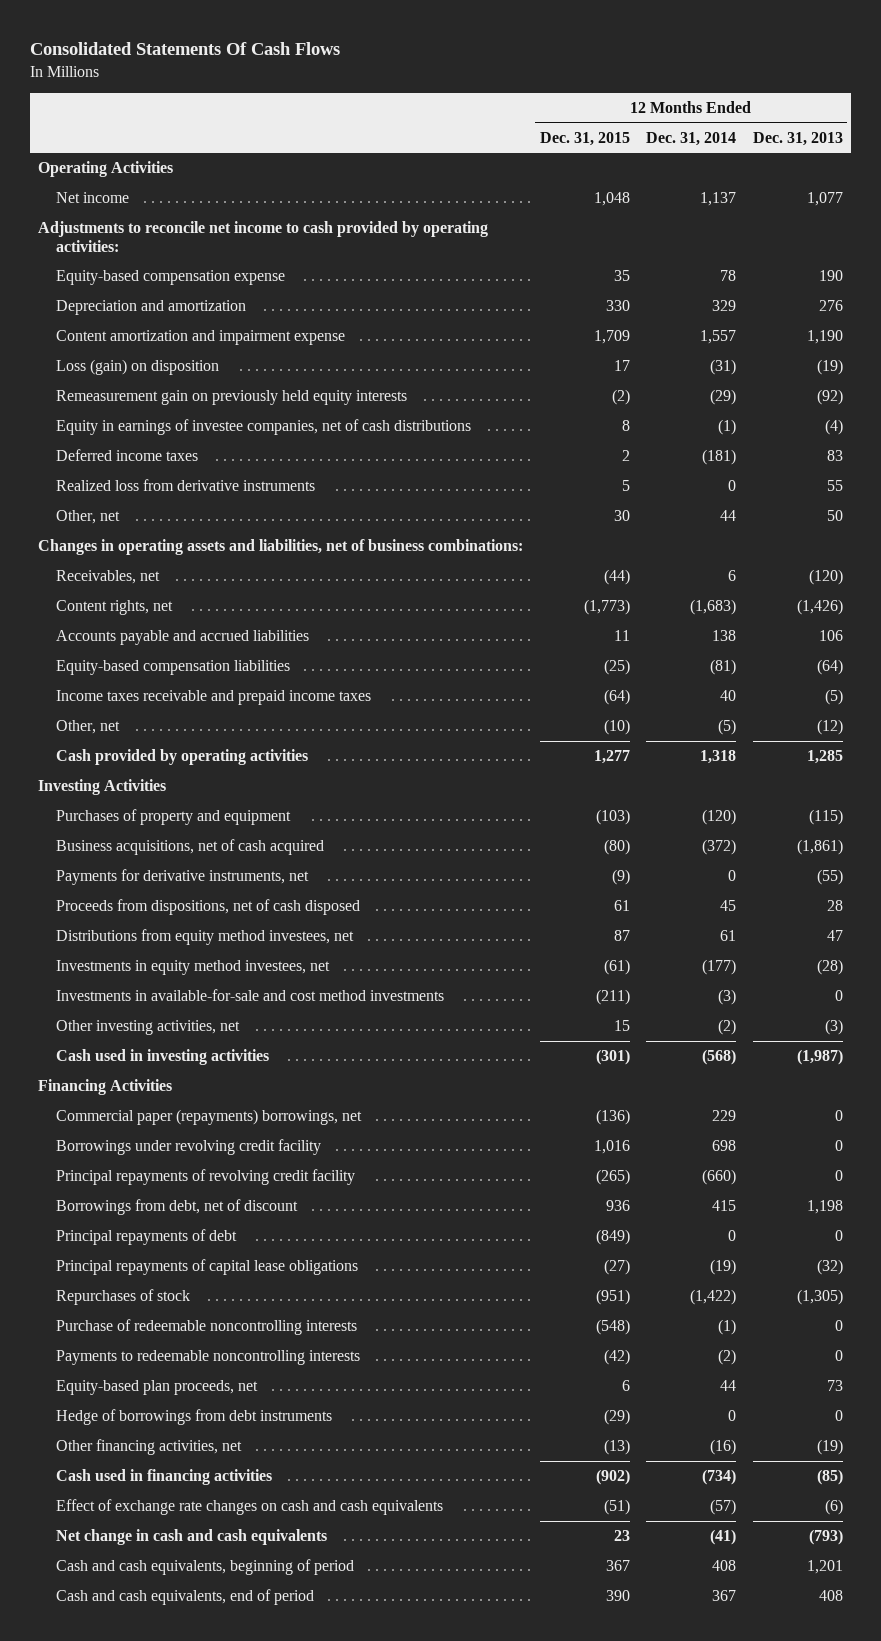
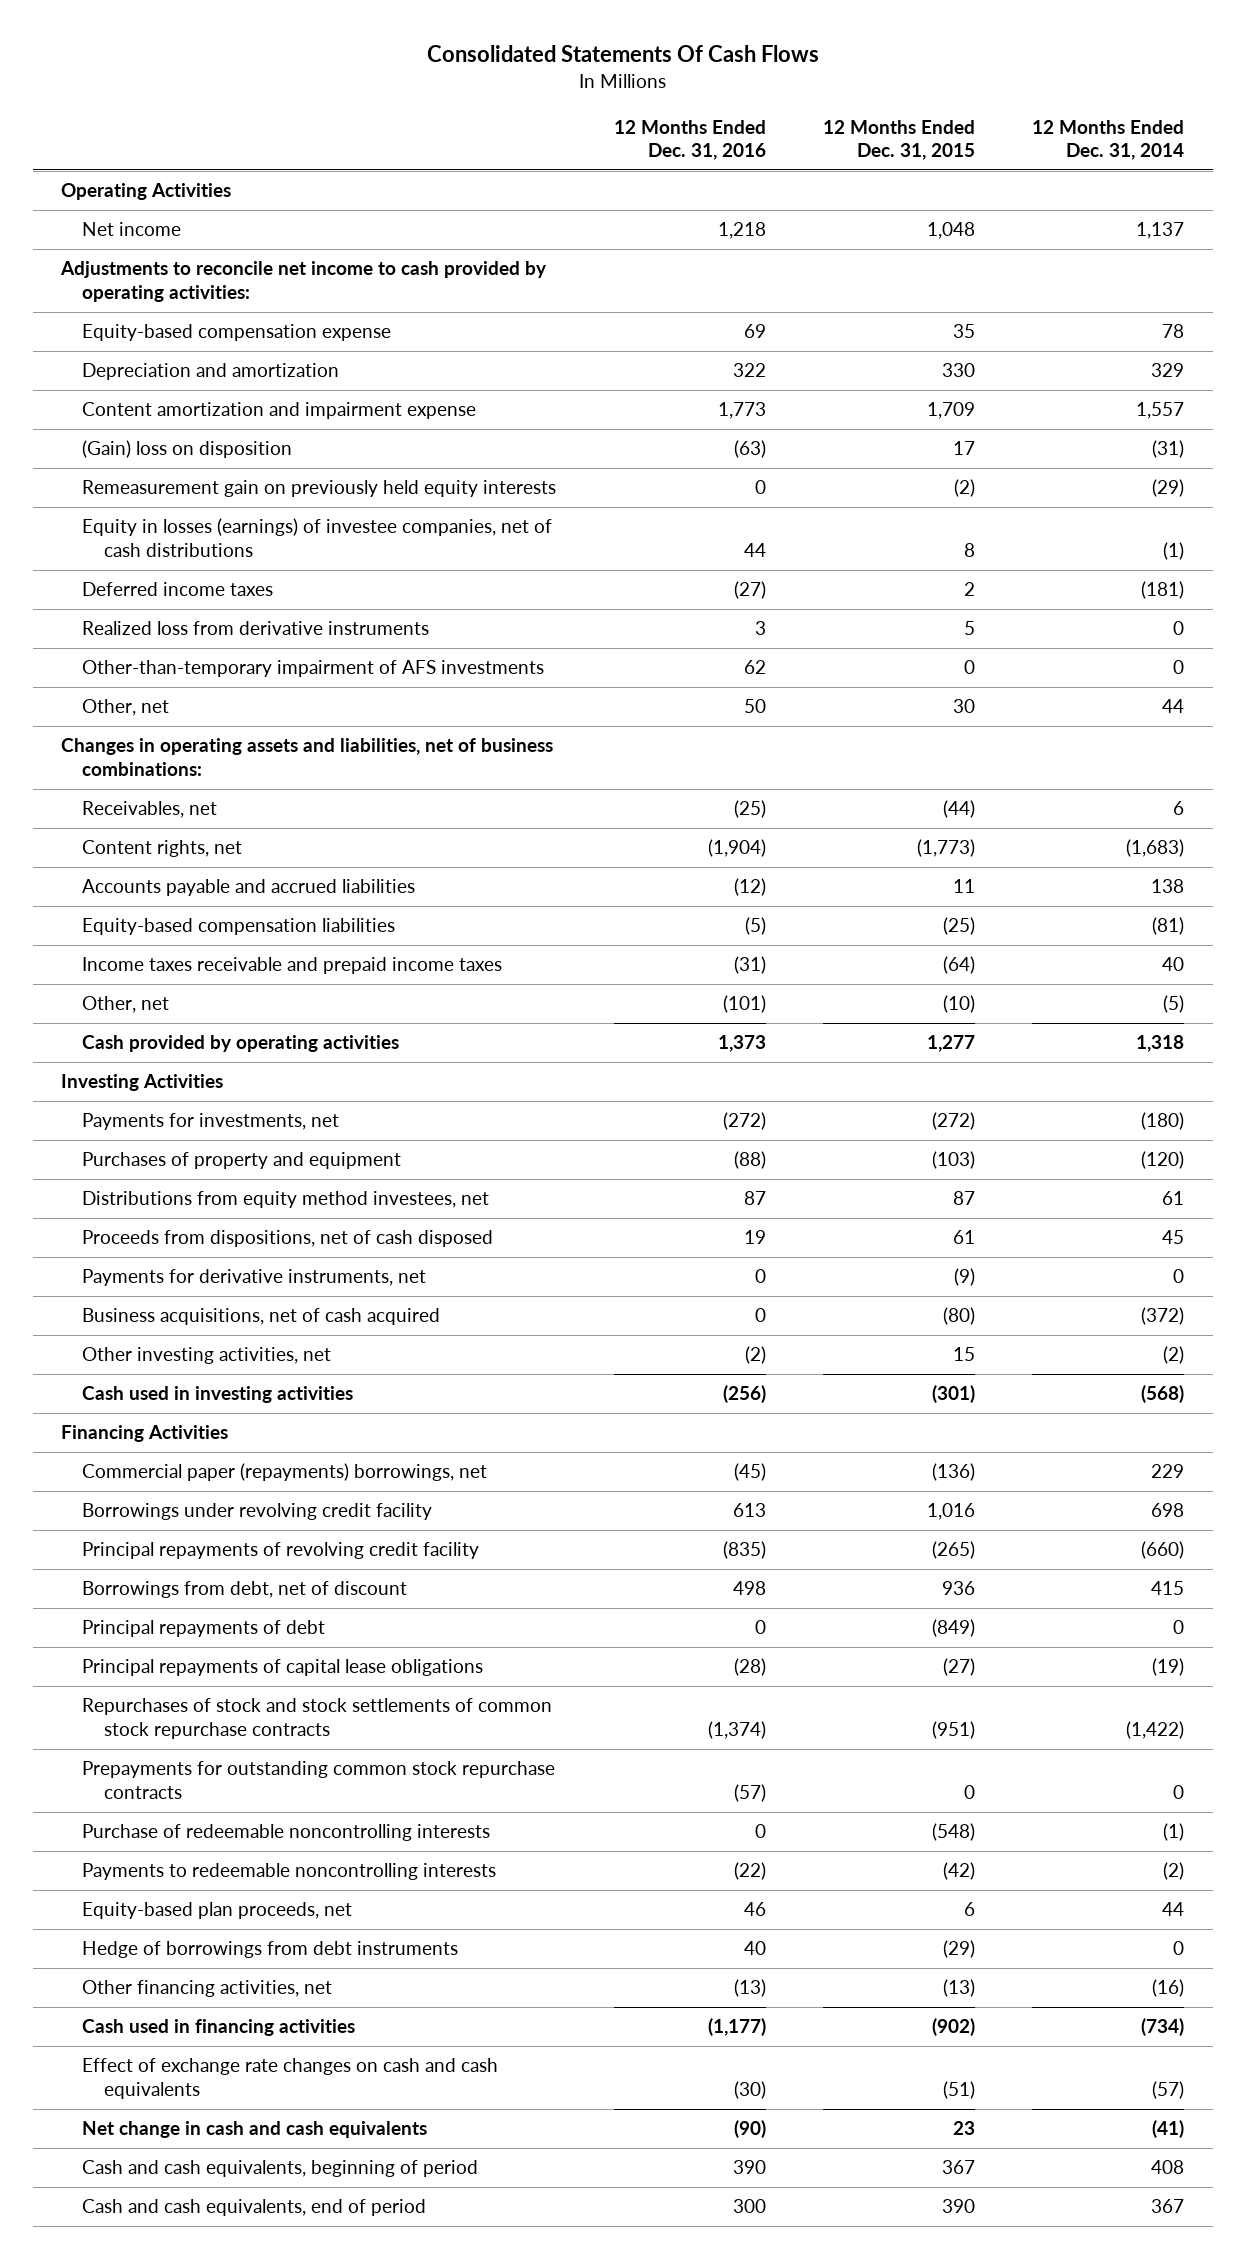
- | 12 Months Ended Dec. 31, 2015 | 12 Months Ended Dec. 31, 2014 | 12 Months Ended Dec. 31, 2013
+ | 12 Months Ended Dec. 31, 2016 | 12 Months Ended Dec. 31, 2015 | 12 Months Ended Dec. 31, 2014
- Loss (gain) on disposition | 17 | (31) | (19)
+ (Gain) loss on disposition | (63) | 17 | (31)
- Equity in earnings of investee companies, net of cash distributions | 8 | (1) | (4)
+ Equity in losses (earnings) of investee companies, net of cash distributions | 44 | 8 | (1)
+ Other-than-temporary impairment of AFS investments | 62 | 0 | 0
+ Payments for investments, net | (272) | (272) | (180)
- Investments in equity method investees, net | (61) | (177) | (28)
- Investments in available-for-sale and cost method investments | (211) | (3) | 0
moved down: Proceeds from dispositions, net of cash disposed | 19 | 61 | 45
moved down: Payments for derivative instruments, net | 0 | (9) | 0
moved down: Business acquisitions, net of cash acquired | 0 | (80) | (372)
- Repurchases of stock | (951) | (1,422) | (1,305)
+ Repurchases of stock and stock settlements of common stock repurchase contracts | (1,374) | (951) | (1,422)
+ Prepayments for outstanding common stock repurchase contracts | (57) | 0 | 0

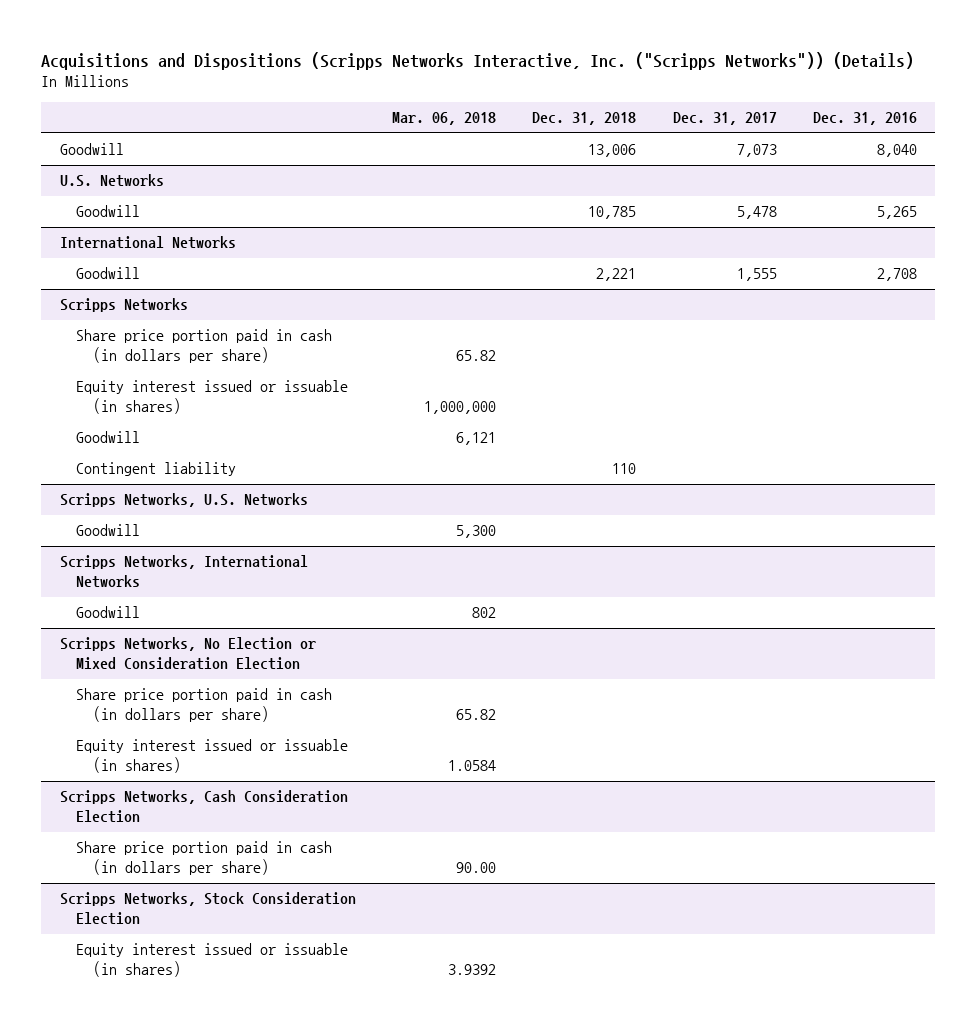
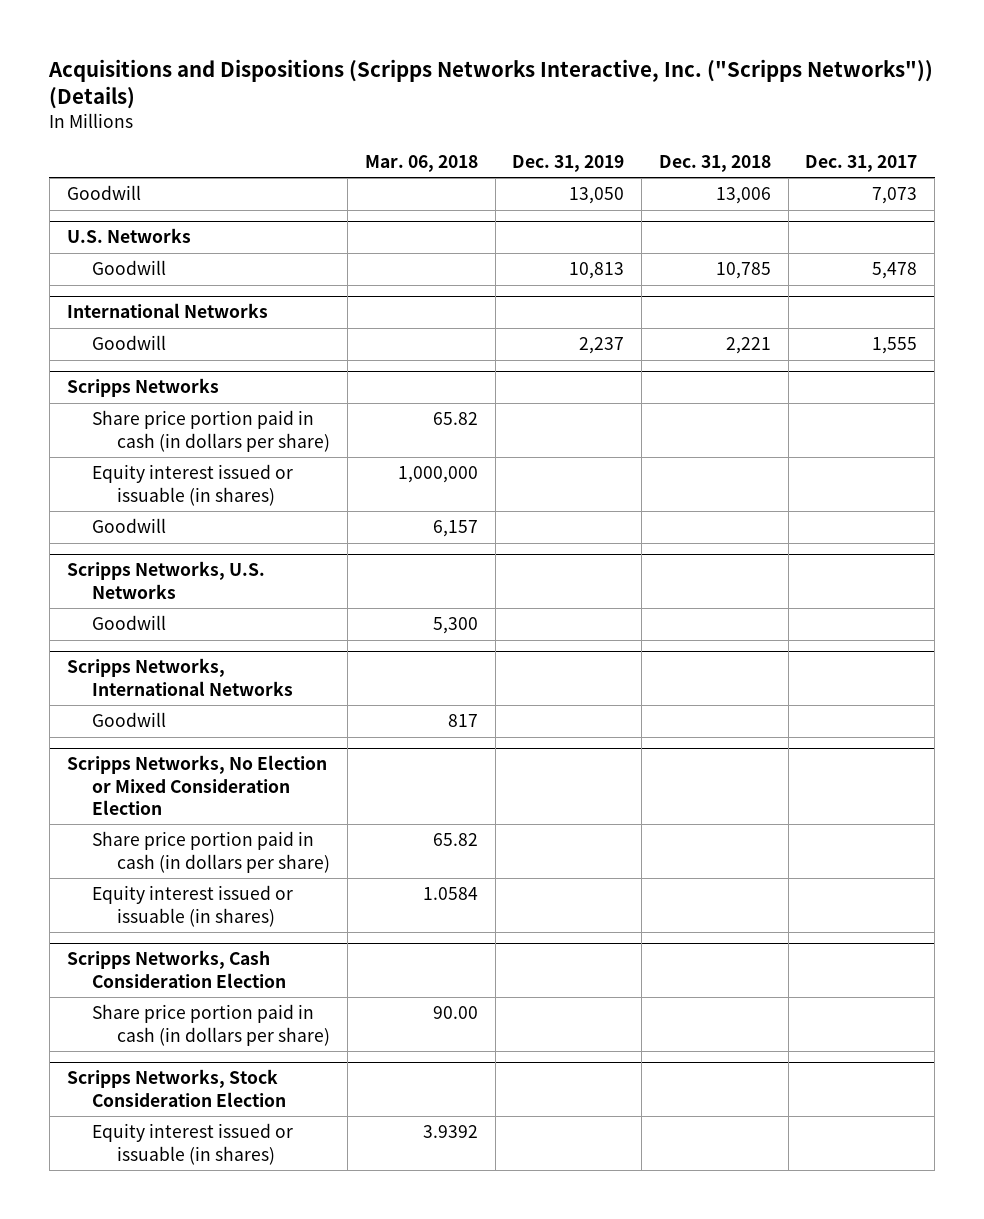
- | Mar. 06, 2018 | Dec. 31, 2018 | Dec. 31, 2017 | Dec. 31, 2016
+ | Mar. 06, 2018 | Dec. 31, 2019 | Dec. 31, 2018 | Dec. 31, 2017
@ Scripps Networks
- Goodwill | 6,121 | | |
- Contingent liability | | 110 | |
+ Goodwill | 6,157 | | |
@ Scripps Networks, International Networks
- Goodwill | 802 | | |
+ Goodwill | 817 | | |

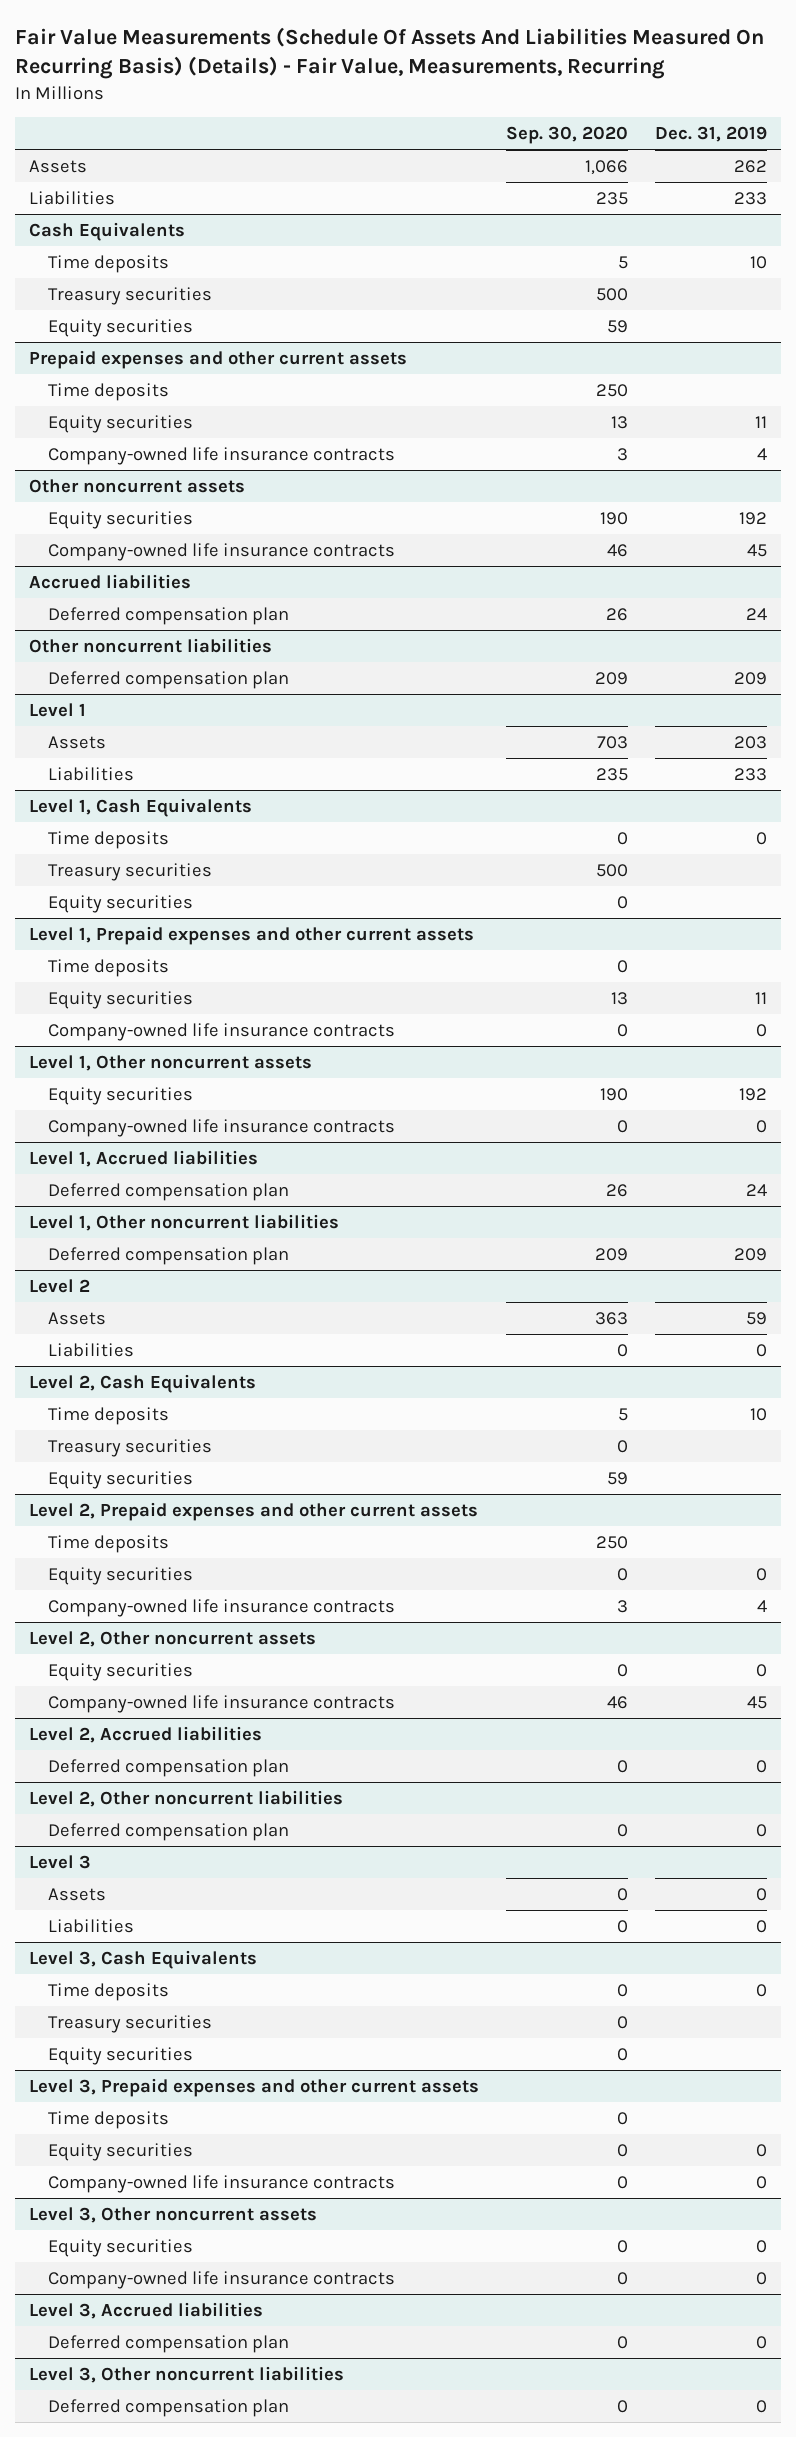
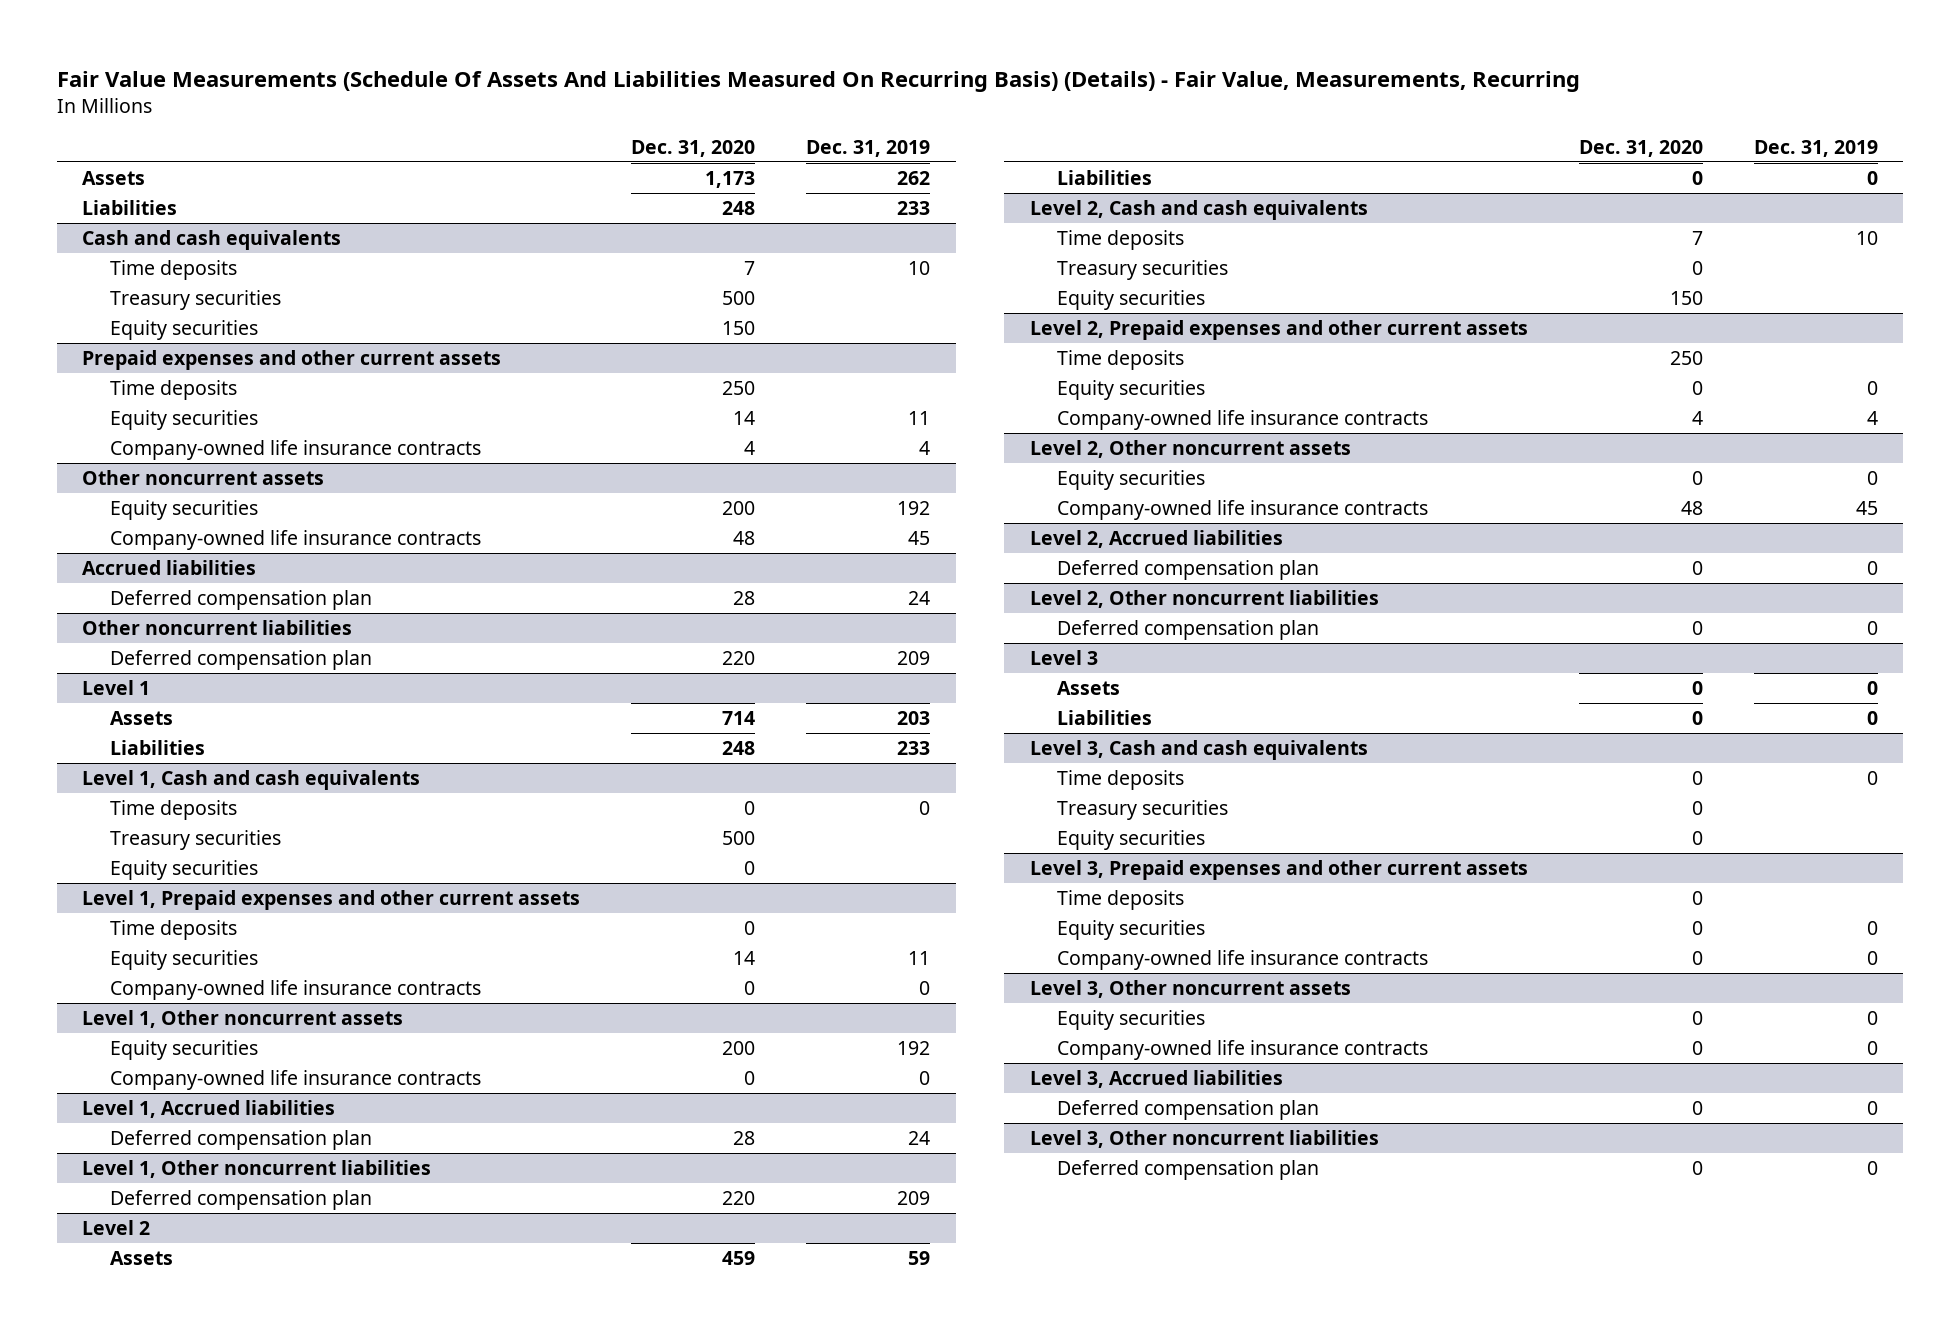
- | Sep. 30, 2020 | Dec. 31, 2019
+ | Dec. 31, 2020 | Dec. 31, 2019
- Cash Equivalents
+ Cash and cash equivalents
- Level 1, Cash Equivalents
+ Level 1, Cash and cash equivalents
- Level 2, Cash Equivalents
+ Level 2, Cash and cash equivalents
- Level 3, Cash Equivalents
+ Level 3, Cash and cash equivalents

